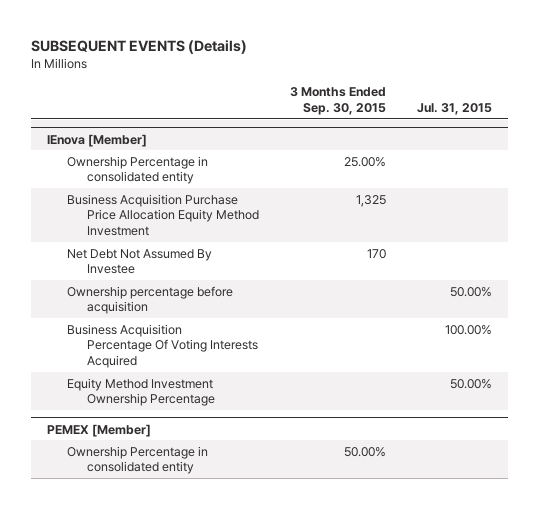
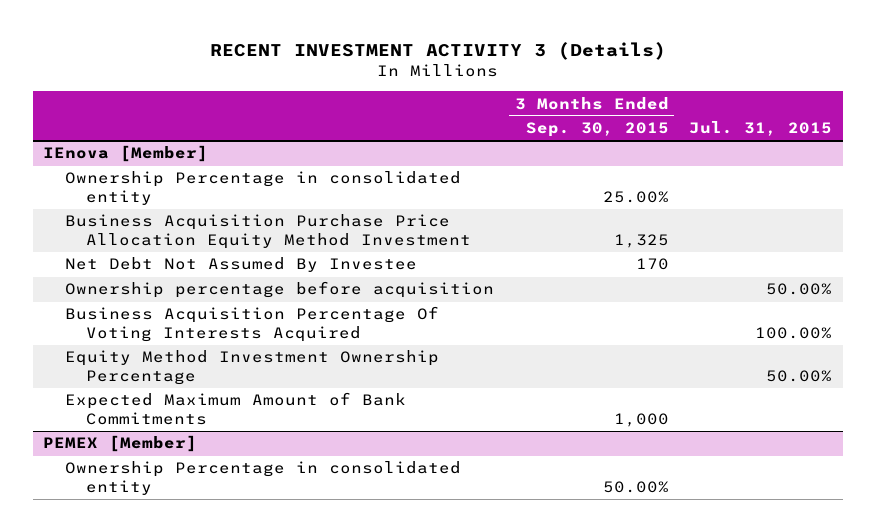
- SUBSEQUENT EVENTS (Details)
+ RECENT INVESTMENT ACTIVITY 3 (Details)
@ IEnova [Member]
+ Expected Maximum Amount of Bank Commitments | 1,000 |

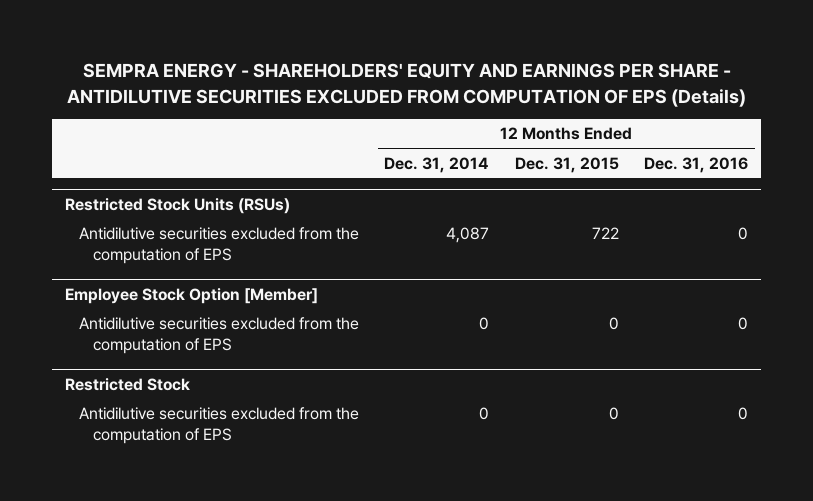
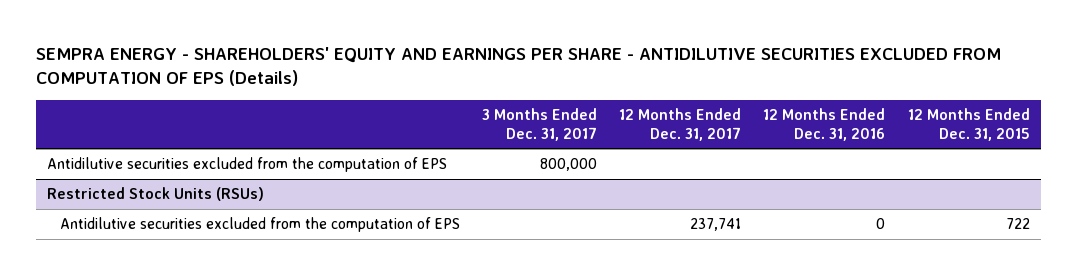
- | 12 Months Ended Dec. 31, 2014 | 12 Months Ended Dec. 31, 2015 | 12 Months Ended Dec. 31, 2016
+ | 3 Months Ended Dec. 31, 2017 | 12 Months Ended Dec. 31, 2017 | 12 Months Ended Dec. 31, 2016 | 12 Months Ended Dec. 31, 2015
+ Antidilutive securities excluded from the computation of EPS | 800,000 | | |
- Employee Stock Option [Member]
- Antidilutive securities excluded from the computation of EPS | 0 | 0 | 0
- Restricted Stock
- Antidilutive securities excluded from the computation of EPS | 0 | 0 | 0

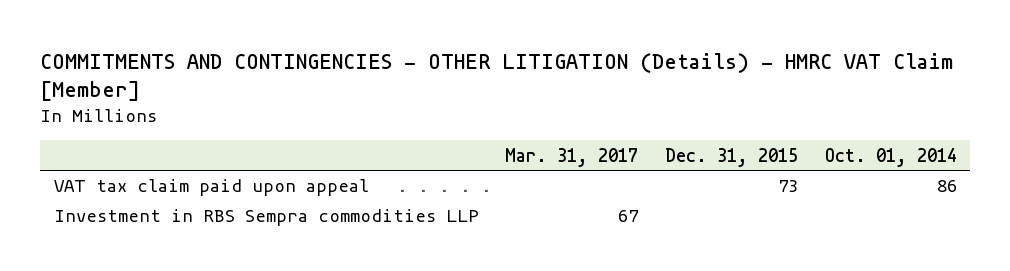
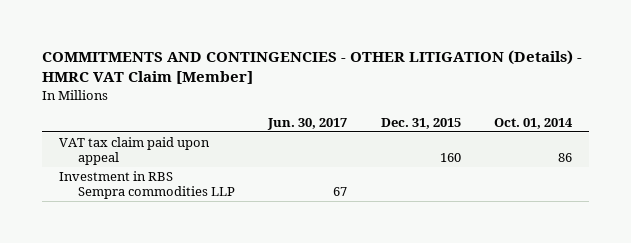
- | Mar. 31, 2017 | Dec. 31, 2015 | Oct. 01, 2014
+ | Jun. 30, 2017 | Dec. 31, 2015 | Oct. 01, 2014
- VAT tax claim paid upon appeal | | 73 | 86
+ VAT tax claim paid upon appeal | | 160 | 86

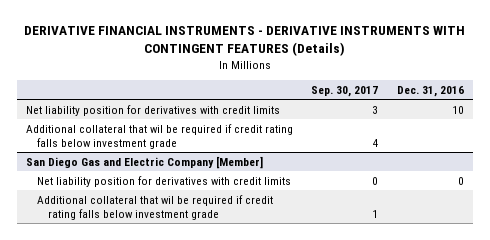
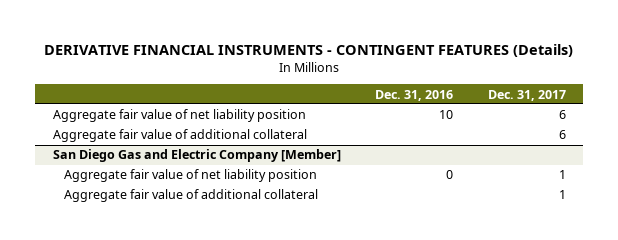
- DERIVATIVE FINANCIAL INSTRUMENTS - DERIVATIVE INSTRUMENTS WITH CONTINGENT FEATURES (Details)
+ DERIVATIVE FINANCIAL INSTRUMENTS - CONTINGENT FEATURES (Details)
- | Sep. 30, 2017 | Dec. 31, 2016
+ | Dec. 31, 2016 | Dec. 31, 2017
- Net liability position for derivatives with credit limits | 3 | 10
- Additional collateral that wil be required if credit rating falls below investment grade | 4 |
+ Aggregate fair value of net liability position | 10 | 6
+ Aggregate fair value of additional collateral | | 6
@ San Diego Gas and Electric Company [Member]
- Net liability position for derivatives with credit limits | 0 | 0
- Additional collateral that wil be required if credit rating falls below investment grade | 1 |
+ Aggregate fair value of net liability position | 0 | 1
+ Aggregate fair value of additional collateral | | 1

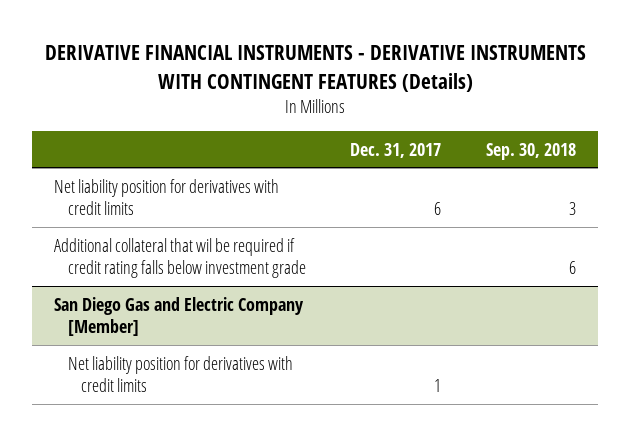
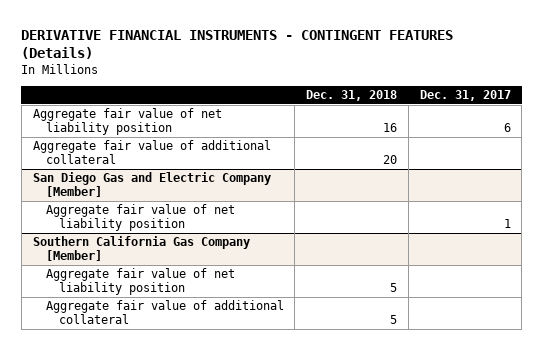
- DERIVATIVE FINANCIAL INSTRUMENTS - DERIVATIVE INSTRUMENTS WITH CONTINGENT FEATURES (Details)
+ DERIVATIVE FINANCIAL INSTRUMENTS - CONTINGENT FEATURES (Details)
- | Dec. 31, 2017 | Sep. 30, 2018
+ | Dec. 31, 2018 | Dec. 31, 2017
- Net liability position for derivatives with credit limits | 6 | 3
- Additional collateral that wil be required if credit rating falls below investment grade | | 6
+ Aggregate fair value of net liability position | 16 | 6
+ Aggregate fair value of additional collateral | 20 |
@ San Diego Gas and Electric Company [Member]
- Net liability position for derivatives with credit limits | 1 |
+ Aggregate fair value of net liability position | | 1
+ Southern California Gas Company [Member]
+ Aggregate fair value of net liability position | 5 |
+ Aggregate fair value of additional collateral | 5 |

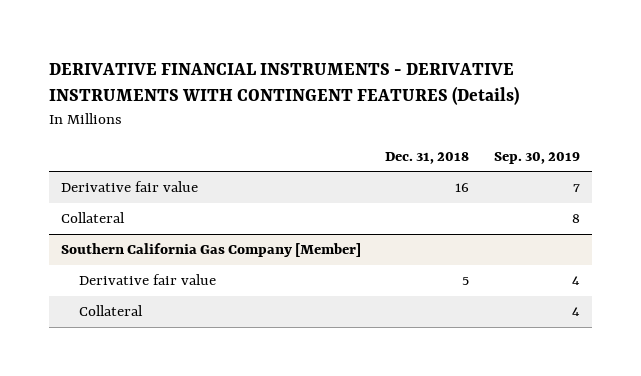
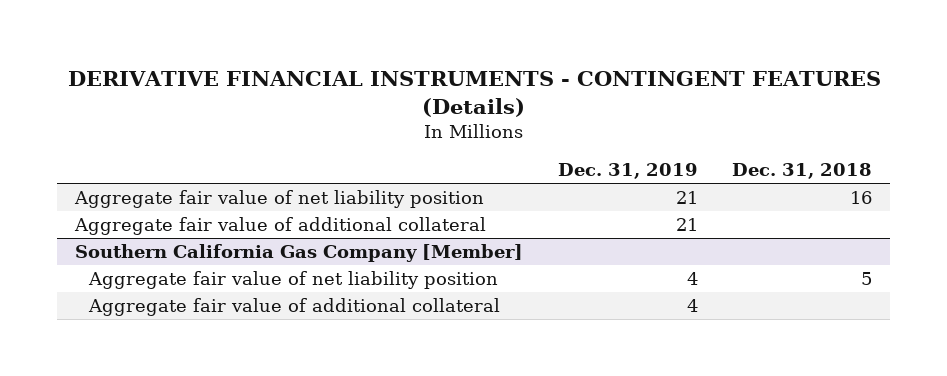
- DERIVATIVE FINANCIAL INSTRUMENTS - DERIVATIVE INSTRUMENTS WITH CONTINGENT FEATURES (Details)
+ DERIVATIVE FINANCIAL INSTRUMENTS - CONTINGENT FEATURES (Details)
- | Dec. 31, 2018 | Sep. 30, 2019
+ | Dec. 31, 2019 | Dec. 31, 2018
- Derivative fair value | 16 | 7
- Collateral | | 8
+ Aggregate fair value of net liability position | 21 | 16
+ Aggregate fair value of additional collateral | 21 |
@ Southern California Gas Company [Member]
- Derivative fair value | 5 | 4
- Collateral | | 4
+ Aggregate fair value of net liability position | 4 | 5
+ Aggregate fair value of additional collateral | 4 |

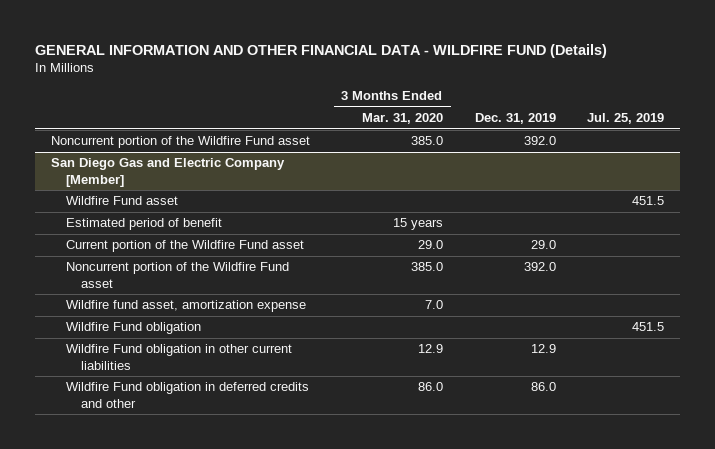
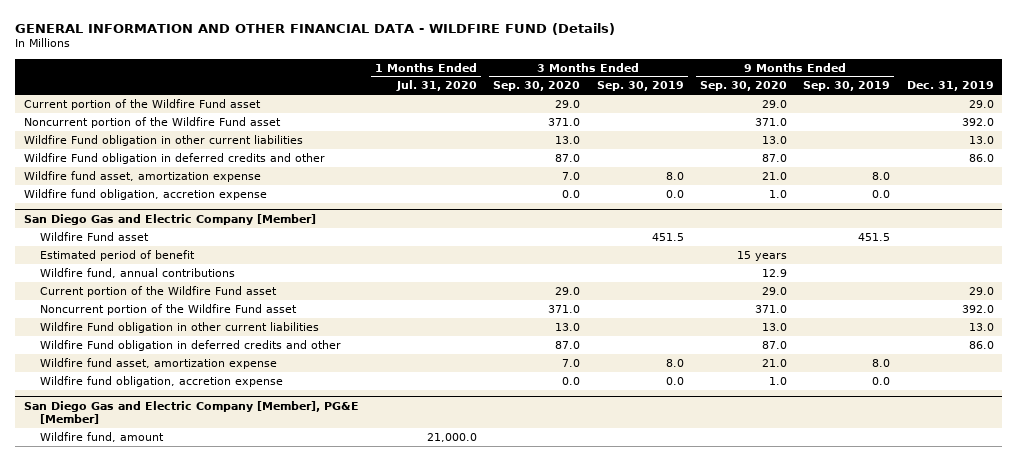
- | 3 Months Ended Mar. 31, 2020 | Dec. 31, 2019 | Jul. 25, 2019
+ | 1 Months Ended Jul. 31, 2020 | 3 Months Ended Sep. 30, 2020 | 3 Months Ended Sep. 30, 2019 | 9 Months Ended Sep. 30, 2020 | 9 Months Ended Sep. 30, 2019 | Dec. 31, 2019
+ Current portion of the Wildfire Fund asset | | 29.0 | | 29.0 | | 29.0
+ Wildfire Fund obligation in other current liabilities | | 13.0 | | 13.0 | | 13.0
+ Wildfire Fund obligation in deferred credits and other | | 87.0 | | 87.0 | | 86.0
+ Wildfire fund asset, amortization expense | | 7.0 | 8.0 | 21.0 | 8.0 |
+ Wildfire fund obligation, accretion expense | | 0.0 | 0.0 | 1.0 | 0.0 |
@ San Diego Gas and Electric Company [Member]
+ Wildfire fund, annual contributions | | | | 12.9 | |
- Wildfire Fund obligation | | | 451.5
- Wildfire Fund obligation in other current liabilities | 12.9 | 12.9 |
+ Wildfire Fund obligation in other current liabilities | | 13.0 | | 13.0 | | 13.0
moved down: Wildfire fund asset, amortization expense | | 7.0 | 8.0 | 21.0 | 8.0 |
+ Wildfire fund obligation, accretion expense | | 0.0 | 0.0 | 1.0 | 0.0 |
+ San Diego Gas and Electric Company [Member], PG&E [Member]
+ Wildfire fund, amount | 21,000.0 | | | | |

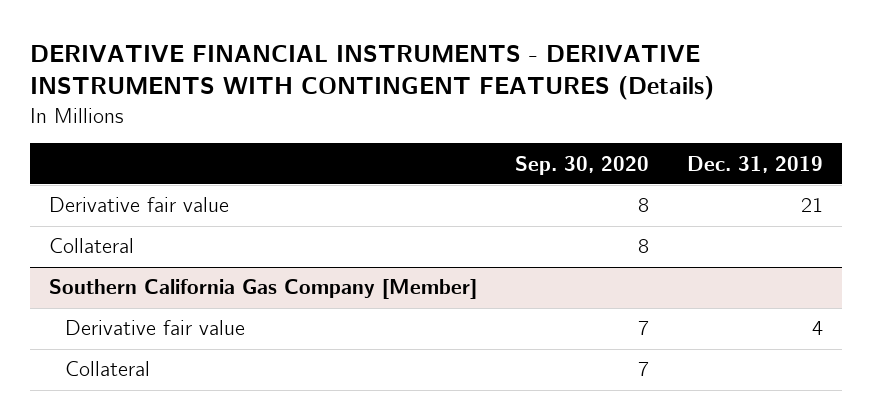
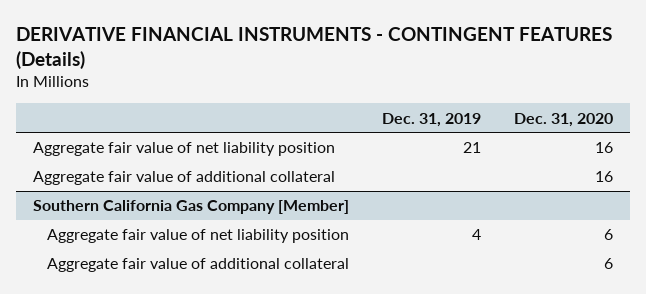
- DERIVATIVE FINANCIAL INSTRUMENTS - DERIVATIVE INSTRUMENTS WITH CONTINGENT FEATURES (Details)
+ DERIVATIVE FINANCIAL INSTRUMENTS - CONTINGENT FEATURES (Details)
- | Sep. 30, 2020 | Dec. 31, 2019
+ | Dec. 31, 2019 | Dec. 31, 2020
- Derivative fair value | 8 | 21
- Collateral | 8 |
+ Aggregate fair value of net liability position | 21 | 16
+ Aggregate fair value of additional collateral | | 16
@ Southern California Gas Company [Member]
- Derivative fair value | 7 | 4
- Collateral | 7 |
+ Aggregate fair value of net liability position | 4 | 6
+ Aggregate fair value of additional collateral | | 6

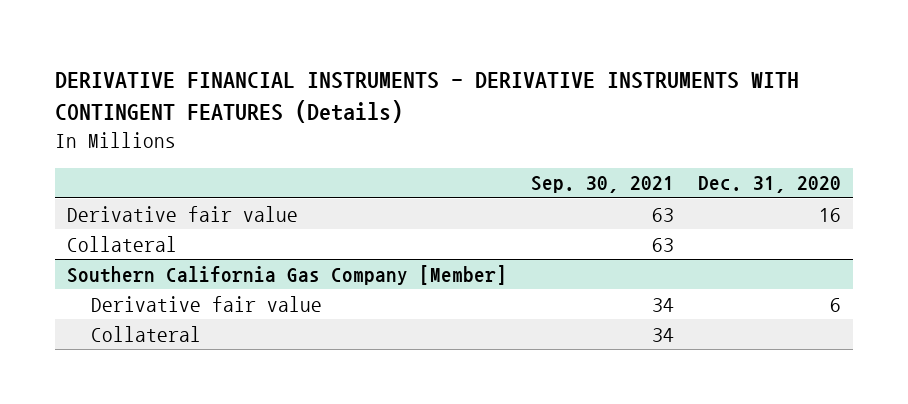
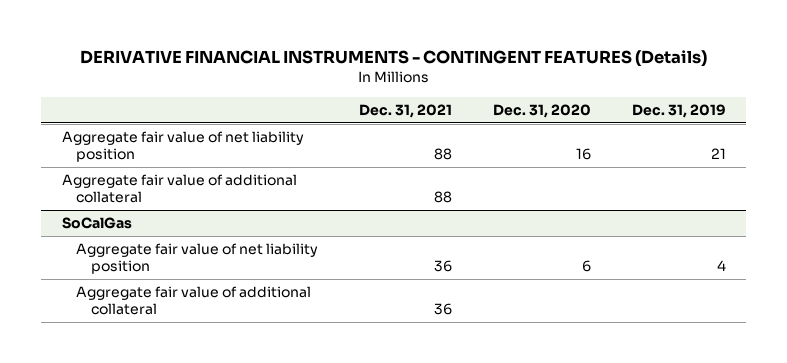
- DERIVATIVE FINANCIAL INSTRUMENTS - DERIVATIVE INSTRUMENTS WITH CONTINGENT FEATURES (Details)
+ DERIVATIVE FINANCIAL INSTRUMENTS - CONTINGENT FEATURES (Details)
- | Sep. 30, 2021 | Dec. 31, 2020
+ | Dec. 31, 2021 | Dec. 31, 2020 | Dec. 31, 2019
- Derivative fair value | 63 | 16
- Collateral | 63 |
- Southern California Gas Company [Member]
- Derivative fair value | 34 | 6
- Collateral | 34 |
+ Aggregate fair value of net liability position | 88 | 16 | 21
+ Aggregate fair value of additional collateral | 88 | |
+ SoCalGas
+ Aggregate fair value of net liability position | 36 | 6 | 4
+ Aggregate fair value of additional collateral | 36 | |

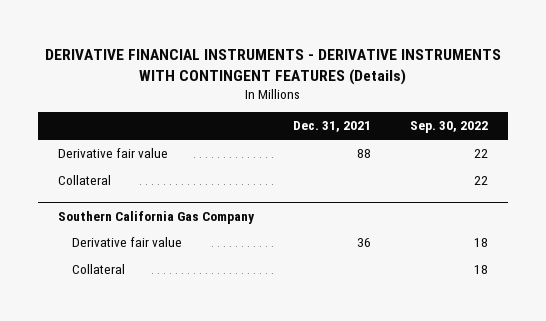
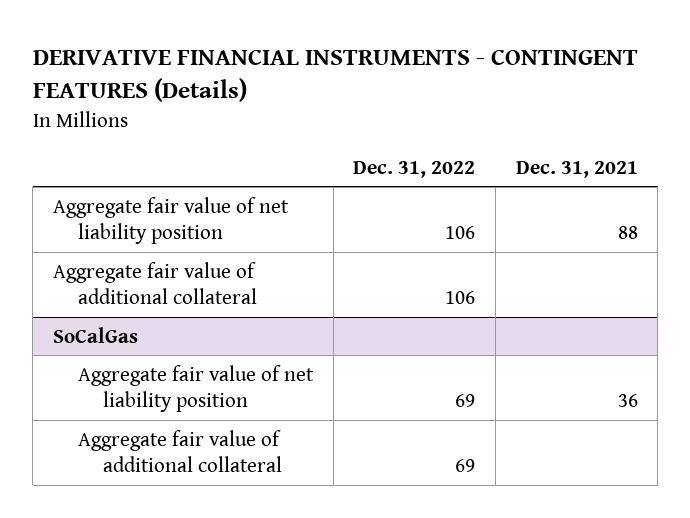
- DERIVATIVE FINANCIAL INSTRUMENTS - DERIVATIVE INSTRUMENTS WITH CONTINGENT FEATURES (Details)
+ DERIVATIVE FINANCIAL INSTRUMENTS - CONTINGENT FEATURES (Details)
- | Dec. 31, 2021 | Sep. 30, 2022
+ | Dec. 31, 2022 | Dec. 31, 2021
- Derivative fair value | 88 | 22
- Collateral | | 22
- Southern California Gas Company
- Derivative fair value | 36 | 18
- Collateral | | 18
+ Aggregate fair value of net liability position | 106 | 88
+ Aggregate fair value of additional collateral | 106 |
+ SoCalGas
+ Aggregate fair value of net liability position | 69 | 36
+ Aggregate fair value of additional collateral | 69 |

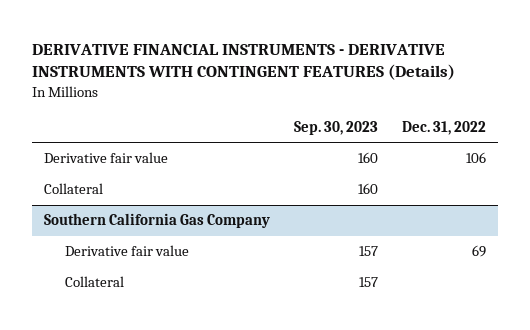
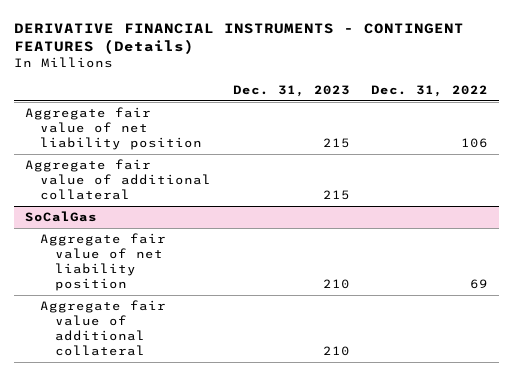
- DERIVATIVE FINANCIAL INSTRUMENTS - DERIVATIVE INSTRUMENTS WITH CONTINGENT FEATURES (Details)
+ DERIVATIVE FINANCIAL INSTRUMENTS - CONTINGENT FEATURES (Details)
- | Sep. 30, 2023 | Dec. 31, 2022
+ | Dec. 31, 2023 | Dec. 31, 2022
- Derivative fair value | 160 | 106
- Collateral | 160 |
- Southern California Gas Company
- Derivative fair value | 157 | 69
- Collateral | 157 |
+ Aggregate fair value of net liability position | 215 | 106
+ Aggregate fair value of additional collateral | 215 |
+ SoCalGas
+ Aggregate fair value of net liability position | 210 | 69
+ Aggregate fair value of additional collateral | 210 |

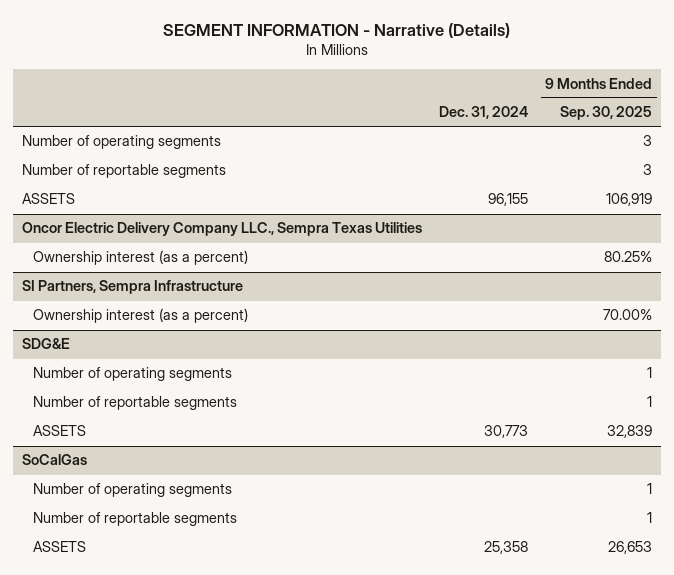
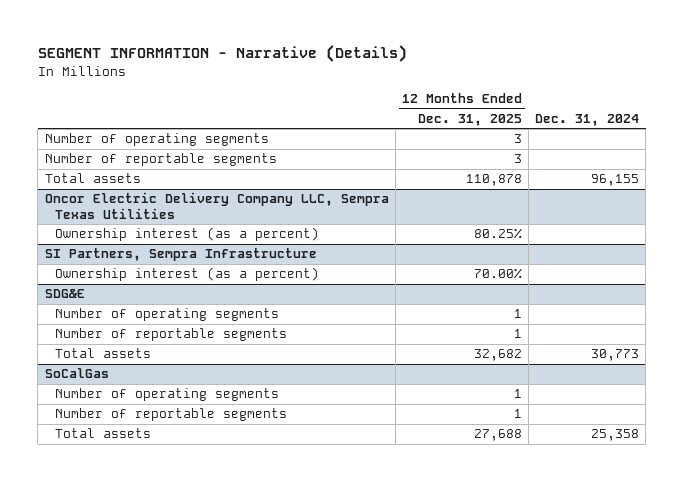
- | Dec. 31, 2024 | 9 Months Ended Sep. 30, 2025
+ | 12 Months Ended Dec. 31, 2025 | Dec. 31, 2024
- ASSETS | 96,155 | 106,919
- Oncor Electric Delivery Company LLC., Sempra Texas Utilities
+ Total assets | 110,878 | 96,155
+ Oncor Electric Delivery Company LLC, Sempra Texas Utilities
@ SDG&E
- ASSETS | 30,773 | 32,839
+ Total assets | 32,682 | 30,773
@ SoCalGas
- ASSETS | 25,358 | 26,653
+ Total assets | 27,688 | 25,358

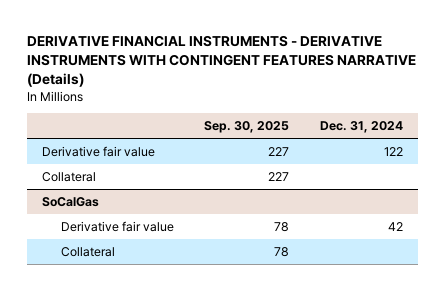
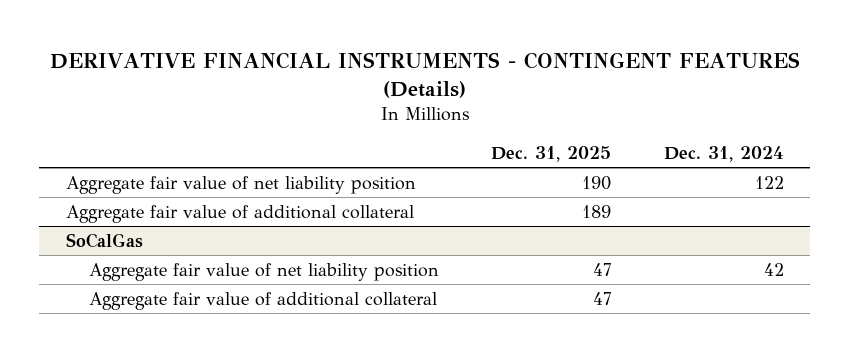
- DERIVATIVE FINANCIAL INSTRUMENTS - DERIVATIVE INSTRUMENTS WITH CONTINGENT FEATURES NARRATIVE (Details)
+ DERIVATIVE FINANCIAL INSTRUMENTS - CONTINGENT FEATURES (Details)
- | Sep. 30, 2025 | Dec. 31, 2024
+ | Dec. 31, 2025 | Dec. 31, 2024
- Derivative fair value | 227 | 122
- Collateral | 227 |
+ Aggregate fair value of net liability position | 190 | 122
+ Aggregate fair value of additional collateral | 189 |
@ SoCalGas
- Derivative fair value | 78 | 42
- Collateral | 78 |
+ Aggregate fair value of net liability position | 47 | 42
+ Aggregate fair value of additional collateral | 47 |

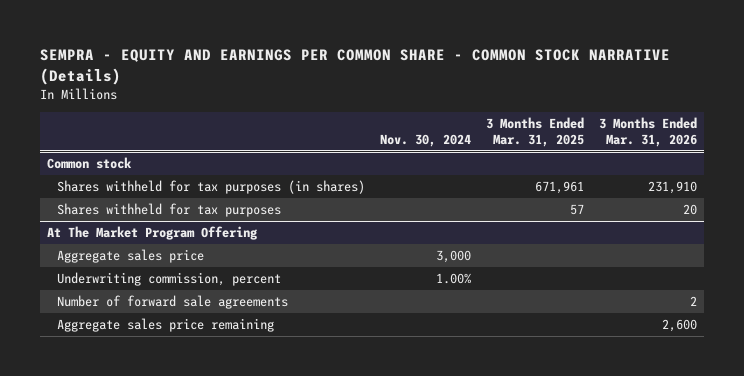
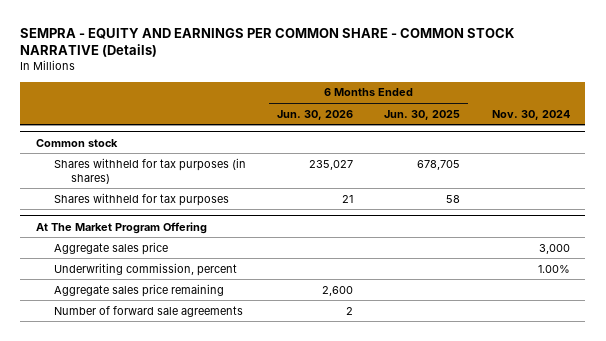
- | Nov. 30, 2024 | 3 Months Ended Mar. 31, 2025 | 3 Months Ended Mar. 31, 2026
+ | 6 Months Ended Jun. 30, 2026 | 6 Months Ended Jun. 30, 2025 | Nov. 30, 2024
@ At The Market Program Offering
moved down: Number of forward sale agreements | 2 | |

